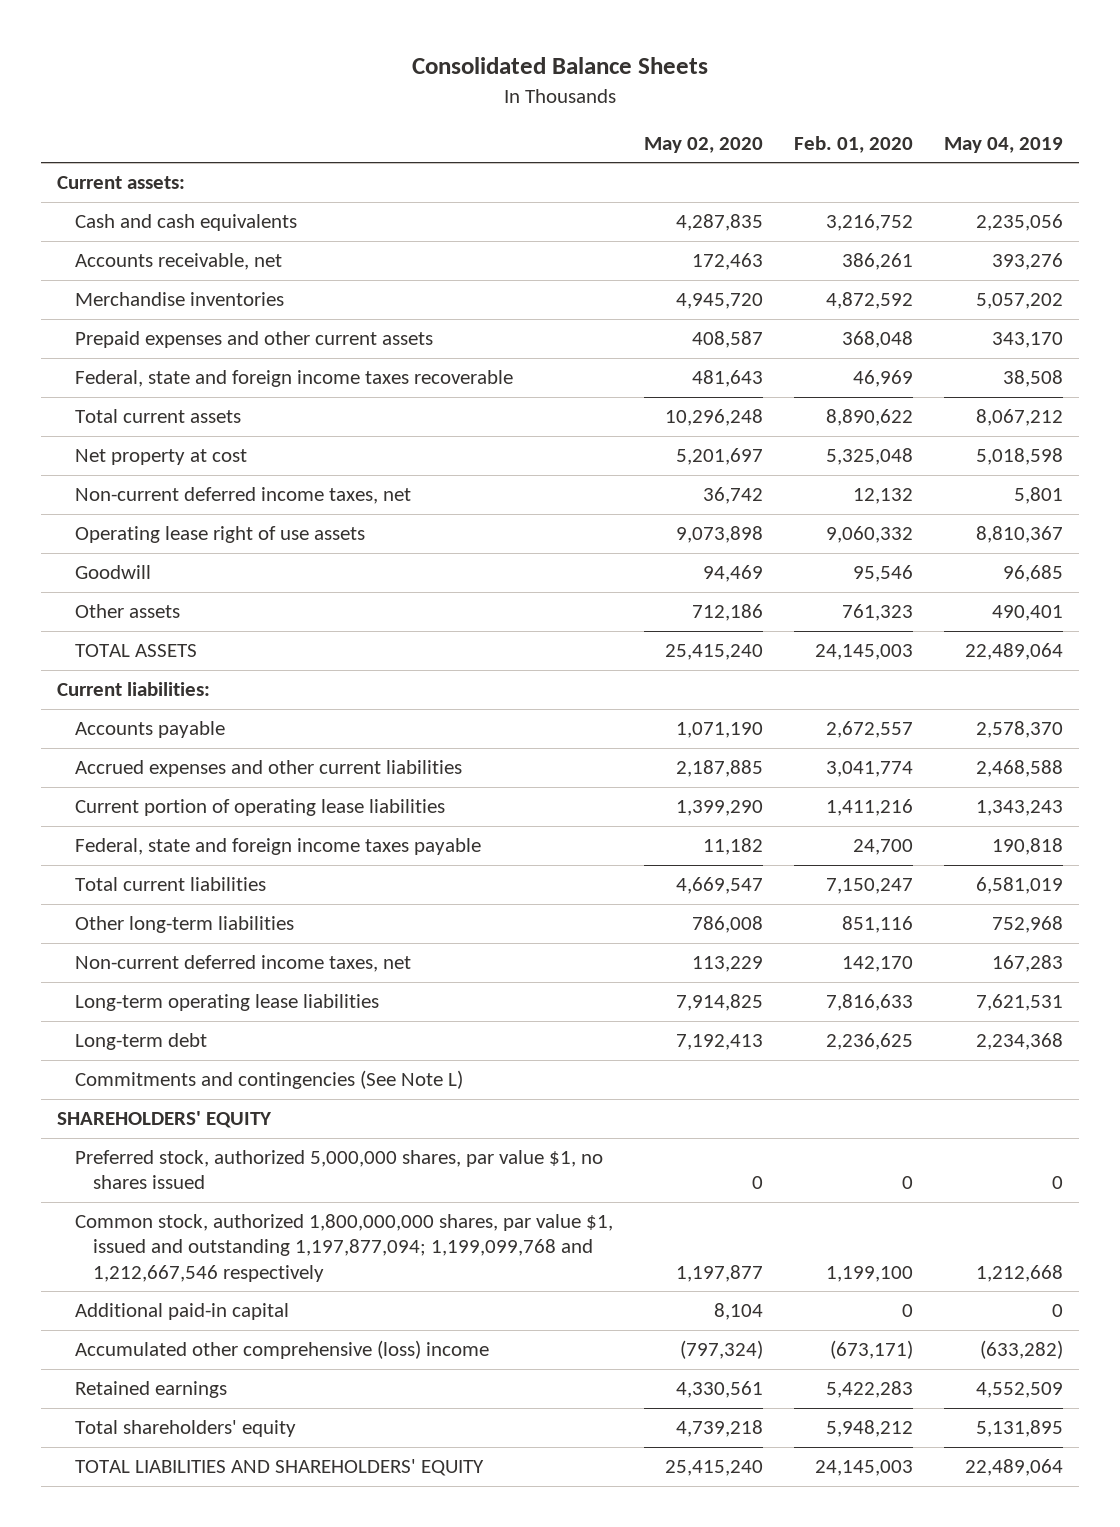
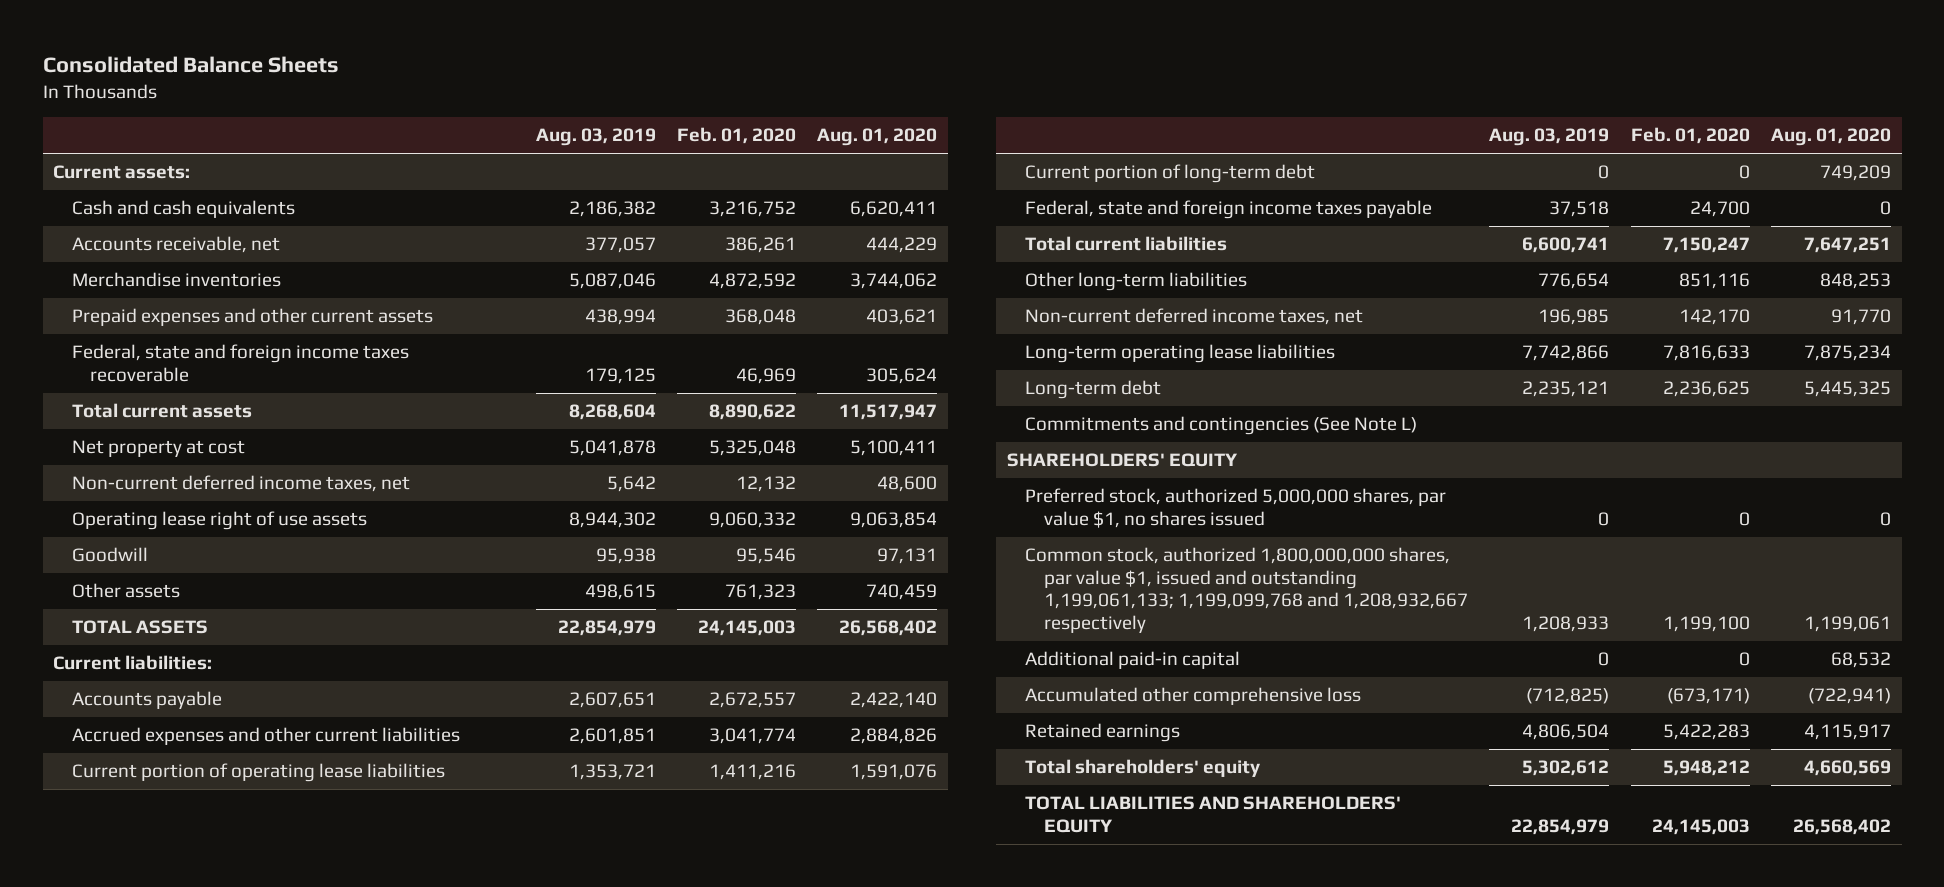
- | May 02, 2020 | Feb. 01, 2020 | May 04, 2019
+ | Aug. 03, 2019 | Feb. 01, 2020 | Aug. 01, 2020
+ Current portion of long-term debt | 0 | 0 | 749,209
- Common stock, authorized 1,800,000,000 shares, par value $1, issued and outstanding 1,197,877,094; 1,199,099,768 and 1,212,667,546 respectively | 1,197,877 | 1,199,100 | 1,212,668
+ Common stock, authorized 1,800,000,000 shares, par value $1, issued and outstanding 1,199,061,133; 1,199,099,768 and 1,208,932,667 respectively | 1,208,933 | 1,199,100 | 1,199,061
- Accumulated other comprehensive (loss) income | (797,324) | (673,171) | (633,282)
+ Accumulated other comprehensive loss | (712,825) | (673,171) | (722,941)

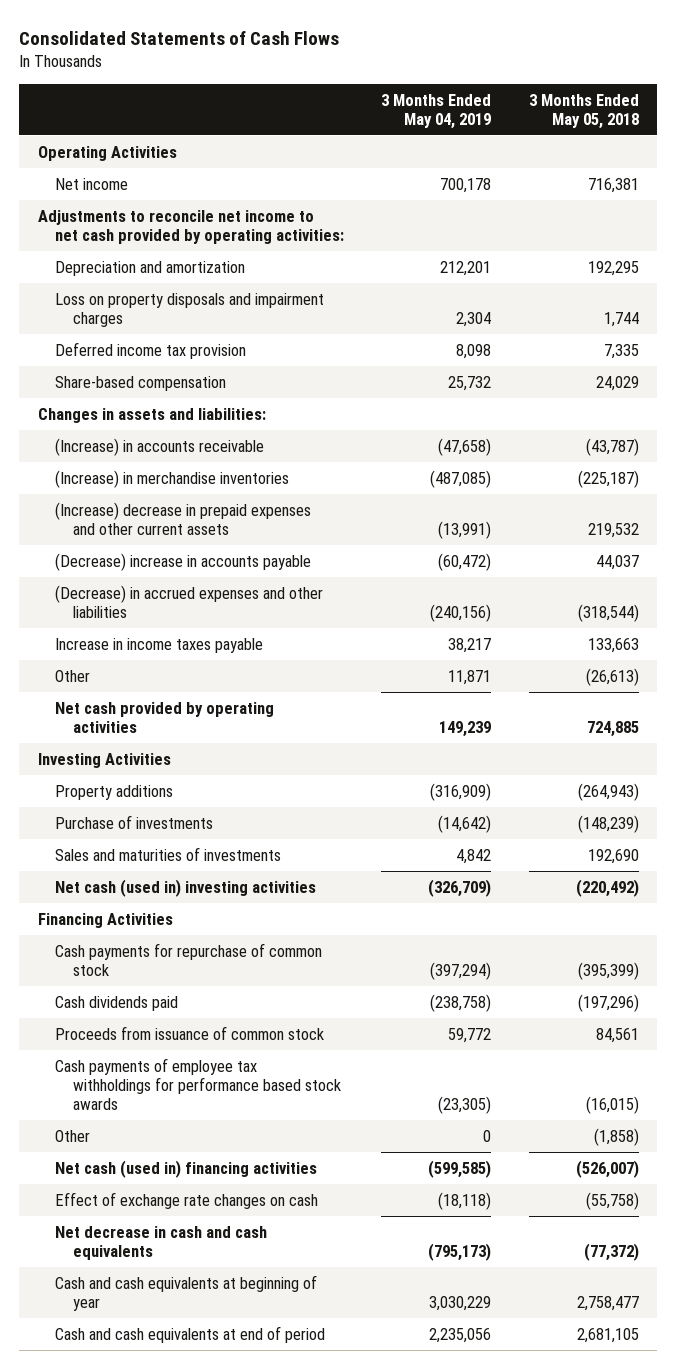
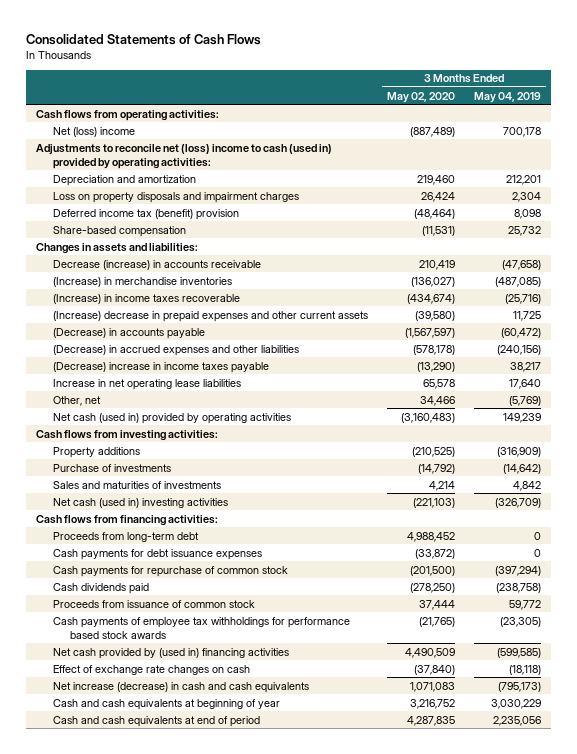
- | 3 Months Ended May 04, 2019 | 3 Months Ended May 05, 2018
+ | 3 Months Ended May 02, 2020 | 3 Months Ended May 04, 2019
- Operating Activities
- Net income | 700,178 | 716,381
- Adjustments to reconcile net income to net cash provided by operating activities:
+ Cash flows from operating activities:
+ Net (loss) income | (887,489) | 700,178
+ Adjustments to reconcile net (loss) income to cash (used in) provided by operating activities:
- Deferred income tax provision | 8,098 | 7,335
+ Deferred income tax (benefit) provision | (48,464) | 8,098
- (Increase) in accounts receivable | (47,658) | (43,787)
+ Decrease (increase) in accounts receivable | 210,419 | (47,658)
- (Increase) decrease in prepaid expenses and other current assets | (13,991) | 219,532
- (Decrease) increase in accounts payable | (60,472) | 44,037
+ (Increase) in income taxes recoverable | (434,674) | (25,716)
+ (Increase) decrease in prepaid expenses and other current assets | (39,580) | 11,725
+ (Decrease) in accounts payable | (1,567,597) | (60,472)
- Increase in income taxes payable | 38,217 | 133,663
- Other | 11,871 | (26,613)
- Net cash provided by operating activities | 149,239 | 724,885
- Investing Activities
+ (Decrease) increase in income taxes payable | (13,290) | 38,217
+ Increase in net operating lease liabilities | 65,578 | 17,640
+ Other, net | 34,466 | (5,769)
+ Net cash (used in) provided by operating activities | (3,160,483) | 149,239
+ Cash flows from investing activities:
- Financing Activities
+ Cash flows from financing activities:
+ Proceeds from long-term debt | 4,988,452 | 0
+ Cash payments for debt issuance expenses | (33,872) | 0
- Other | 0 | (1,858)
- Net cash (used in) financing activities | (599,585) | (526,007)
+ Net cash provided by (used in) financing activities | 4,490,509 | (599,585)
- Net decrease in cash and cash equivalents | (795,173) | (77,372)
+ Net increase (decrease) in cash and cash equivalents | 1,071,083 | (795,173)

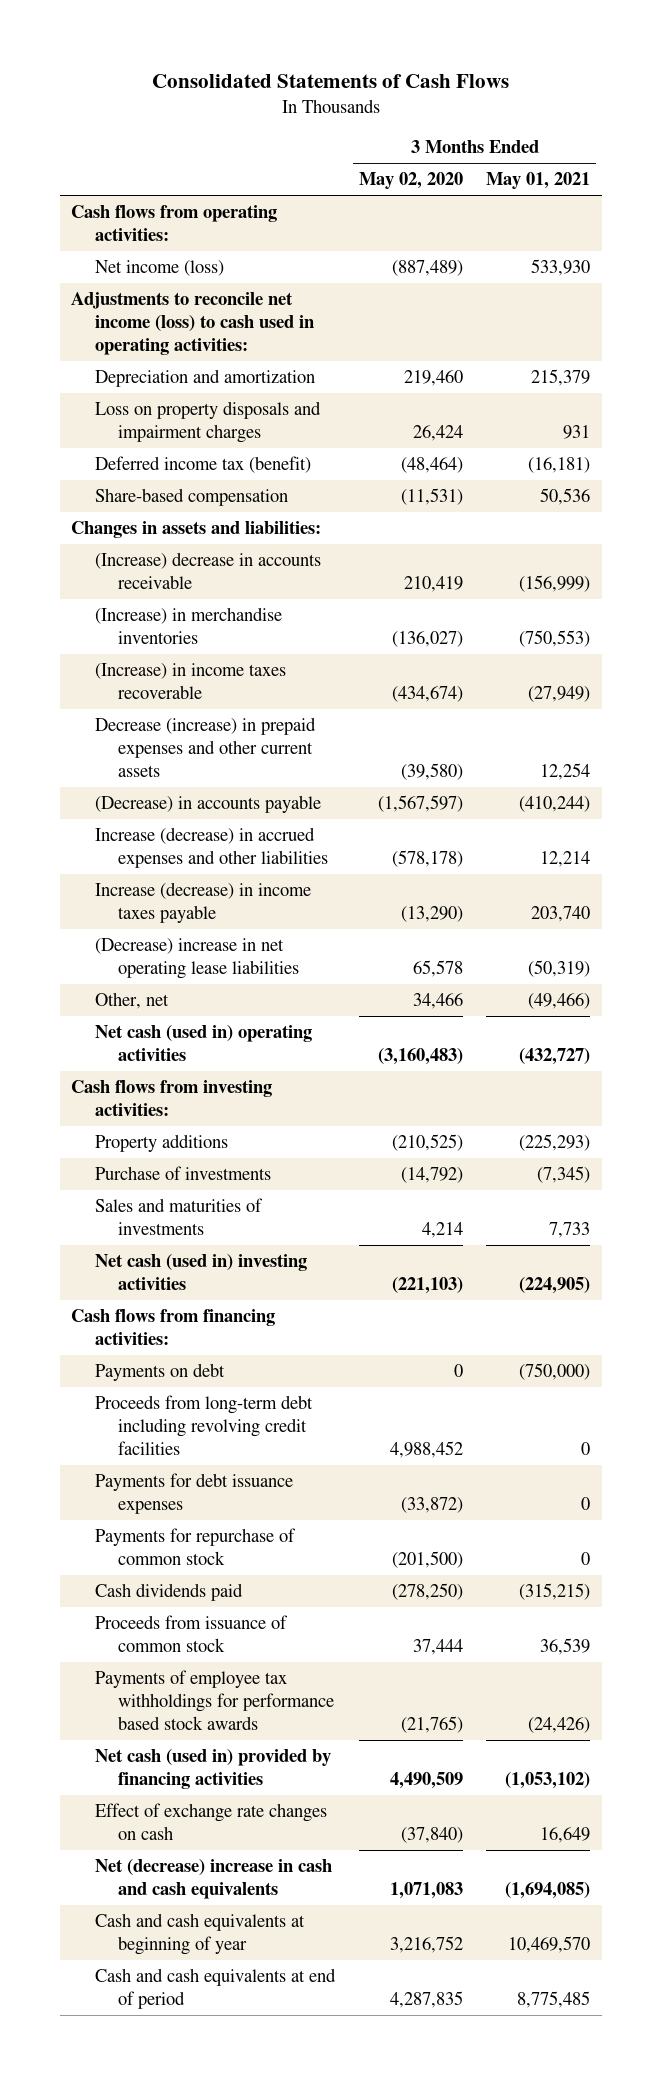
- | 3 Months Ended May 02, 2020 | 3 Months Ended May 04, 2019
+ | 3 Months Ended May 02, 2020 | 3 Months Ended May 01, 2021
- Net (loss) income | (887,489) | 700,178
- Adjustments to reconcile net (loss) income to cash (used in) provided by operating activities:
+ Net income (loss) | (887,489) | 533,930
+ Adjustments to reconcile net income (loss) to cash used in operating activities:
- Deferred income tax (benefit) provision | (48,464) | 8,098
+ Deferred income tax (benefit) | (48,464) | (16,181)
- Decrease (increase) in accounts receivable | 210,419 | (47,658)
+ (Increase) decrease in accounts receivable | 210,419 | (156,999)
- (Increase) decrease in prepaid expenses and other current assets | (39,580) | 11,725
+ Decrease (increase) in prepaid expenses and other current assets | (39,580) | 12,254
- (Decrease) in accrued expenses and other liabilities | (578,178) | (240,156)
- (Decrease) increase in income taxes payable | (13,290) | 38,217
- Increase in net operating lease liabilities | 65,578 | 17,640
+ Increase (decrease) in accrued expenses and other liabilities | (578,178) | 12,214
+ Increase (decrease) in income taxes payable | (13,290) | 203,740
+ (Decrease) increase in net operating lease liabilities | 65,578 | (50,319)
- Net cash (used in) provided by operating activities | (3,160,483) | 149,239
+ Net cash (used in) operating activities | (3,160,483) | (432,727)
- Proceeds from long-term debt | 4,988,452 | 0
- Cash payments for debt issuance expenses | (33,872) | 0
- Cash payments for repurchase of common stock | (201,500) | (397,294)
+ Payments on debt | 0 | (750,000)
+ Proceeds from long-term debt including revolving credit facilities | 4,988,452 | 0
+ Payments for debt issuance expenses | (33,872) | 0
+ Payments for repurchase of common stock | (201,500) | 0
- Cash payments of employee tax withholdings for performance based stock awards | (21,765) | (23,305)
- Net cash provided by (used in) financing activities | 4,490,509 | (599,585)
+ Payments of employee tax withholdings for performance based stock awards | (21,765) | (24,426)
+ Net cash (used in) provided by financing activities | 4,490,509 | (1,053,102)
- Net increase (decrease) in cash and cash equivalents | 1,071,083 | (795,173)
+ Net (decrease) increase in cash and cash equivalents | 1,071,083 | (1,694,085)

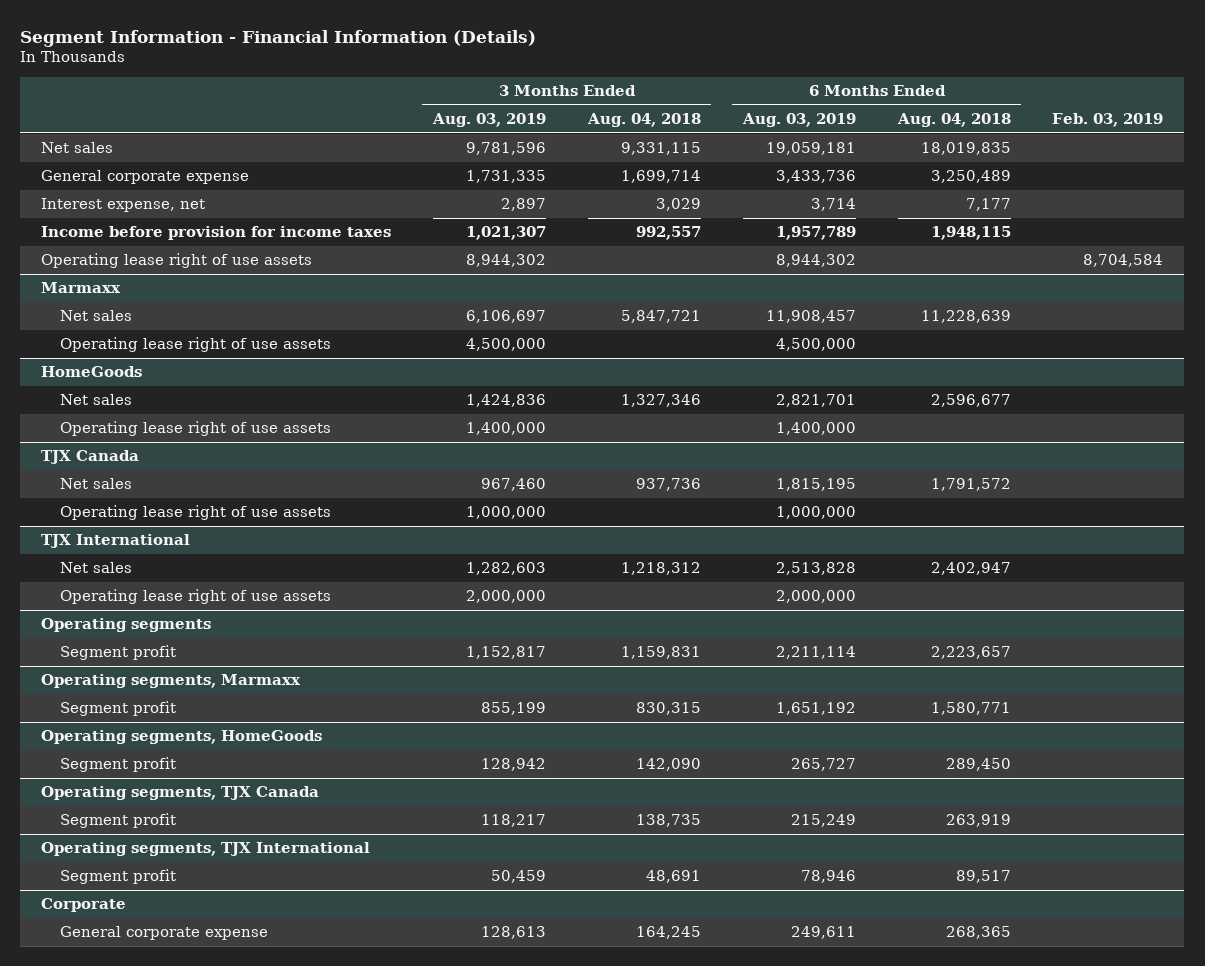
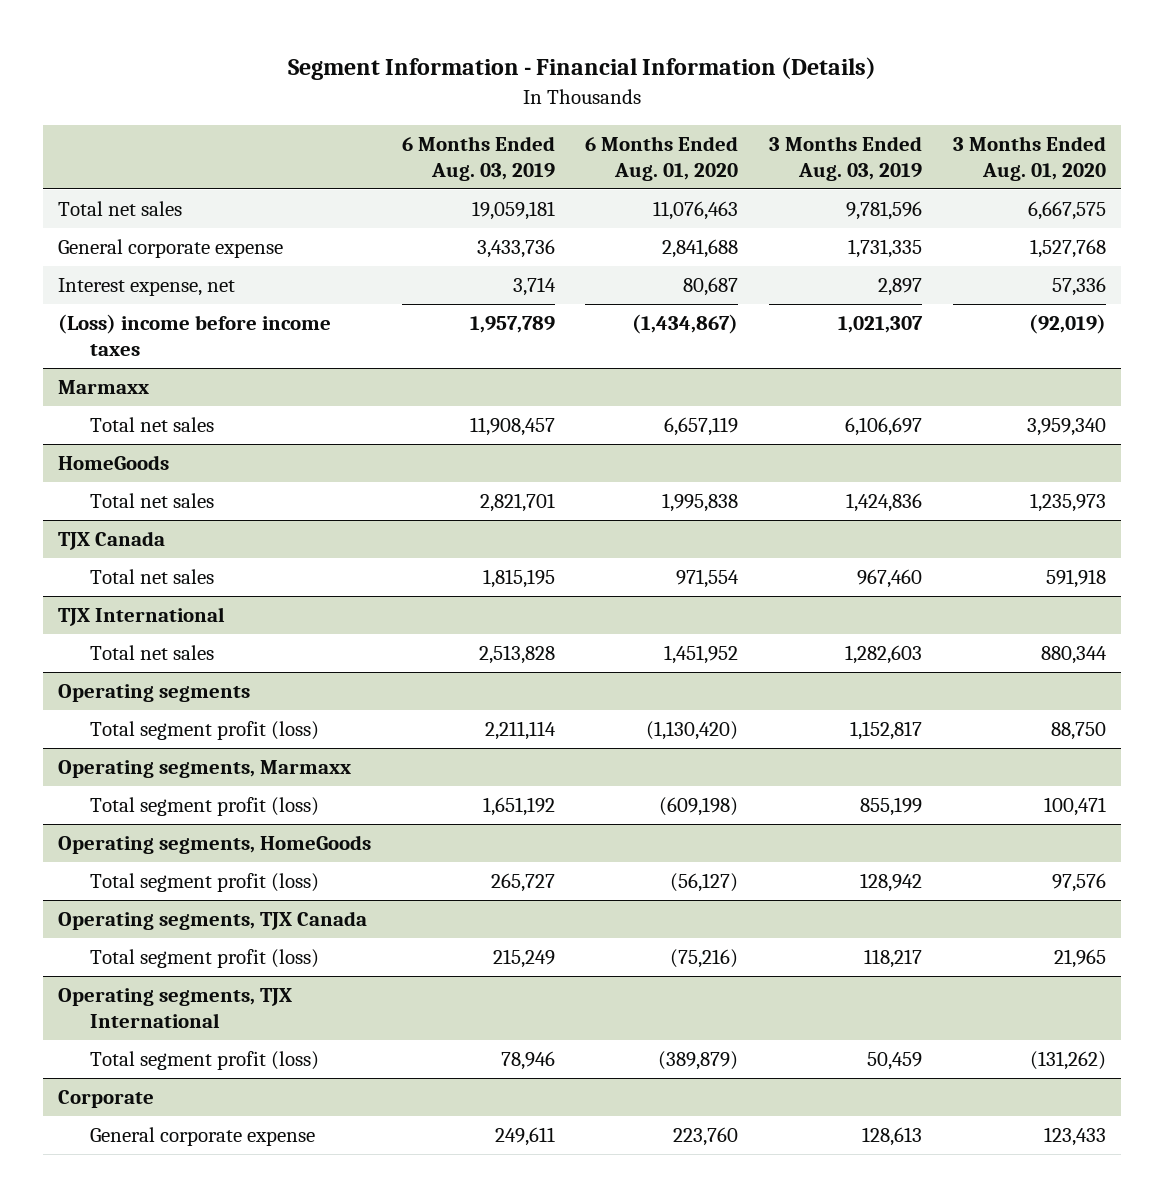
- | 3 Months Ended Aug. 03, 2019 | 3 Months Ended Aug. 04, 2018 | 6 Months Ended Aug. 03, 2019 | 6 Months Ended Aug. 04, 2018 | Feb. 03, 2019
+ | 6 Months Ended Aug. 03, 2019 | 6 Months Ended Aug. 01, 2020 | 3 Months Ended Aug. 03, 2019 | 3 Months Ended Aug. 01, 2020
- Net sales | 9,781,596 | 9,331,115 | 19,059,181 | 18,019,835 |
+ Total net sales | 19,059,181 | 11,076,463 | 9,781,596 | 6,667,575
- Income before provision for income taxes | 1,021,307 | 992,557 | 1,957,789 | 1,948,115 |
- Operating lease right of use assets | 8,944,302 | | 8,944,302 | | 8,704,584
+ (Loss) income before income taxes | 1,957,789 | (1,434,867) | 1,021,307 | (92,019)
@ Marmaxx
- Net sales | 6,106,697 | 5,847,721 | 11,908,457 | 11,228,639 |
- Operating lease right of use assets | 4,500,000 | | 4,500,000 | |
+ Total net sales | 11,908,457 | 6,657,119 | 6,106,697 | 3,959,340
@ HomeGoods
- Net sales | 1,424,836 | 1,327,346 | 2,821,701 | 2,596,677 |
- Operating lease right of use assets | 1,400,000 | | 1,400,000 | |
+ Total net sales | 2,821,701 | 1,995,838 | 1,424,836 | 1,235,973
@ TJX Canada
- Net sales | 967,460 | 937,736 | 1,815,195 | 1,791,572 |
- Operating lease right of use assets | 1,000,000 | | 1,000,000 | |
+ Total net sales | 1,815,195 | 971,554 | 967,460 | 591,918
@ TJX International
- Net sales | 1,282,603 | 1,218,312 | 2,513,828 | 2,402,947 |
- Operating lease right of use assets | 2,000,000 | | 2,000,000 | |
+ Total net sales | 2,513,828 | 1,451,952 | 1,282,603 | 880,344
@ Operating segments
- Segment profit | 1,152,817 | 1,159,831 | 2,211,114 | 2,223,657 |
+ Total segment profit (loss) | 2,211,114 | (1,130,420) | 1,152,817 | 88,750
@ Operating segments, Marmaxx
- Segment profit | 855,199 | 830,315 | 1,651,192 | 1,580,771 |
+ Total segment profit (loss) | 1,651,192 | (609,198) | 855,199 | 100,471
@ Operating segments, HomeGoods
- Segment profit | 128,942 | 142,090 | 265,727 | 289,450 |
+ Total segment profit (loss) | 265,727 | (56,127) | 128,942 | 97,576
@ Operating segments, TJX Canada
- Segment profit | 118,217 | 138,735 | 215,249 | 263,919 |
+ Total segment profit (loss) | 215,249 | (75,216) | 118,217 | 21,965
@ Operating segments, TJX International
- Segment profit | 50,459 | 48,691 | 78,946 | 89,517 |
+ Total segment profit (loss) | 78,946 | (389,879) | 50,459 | (131,262)

